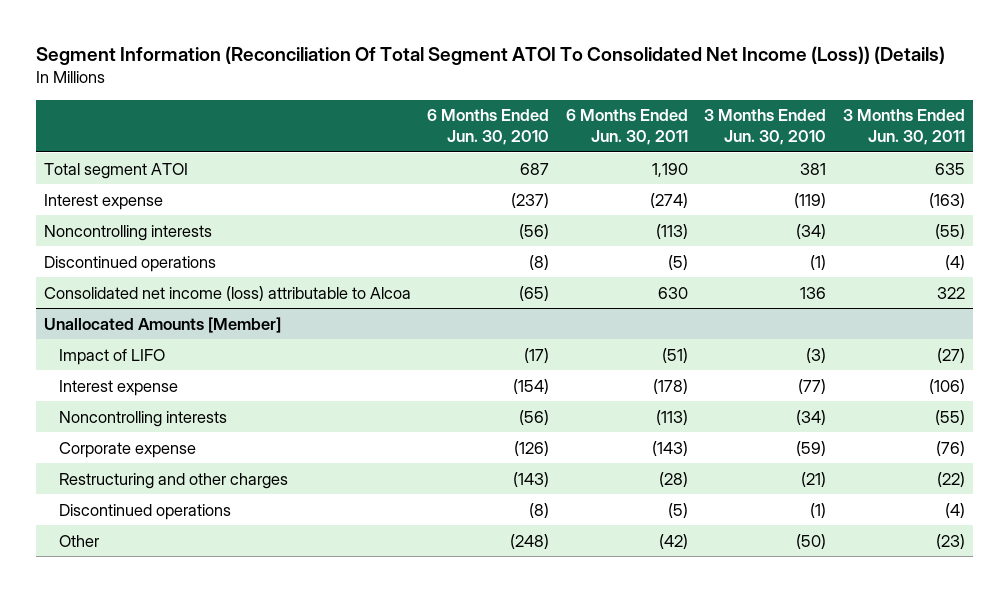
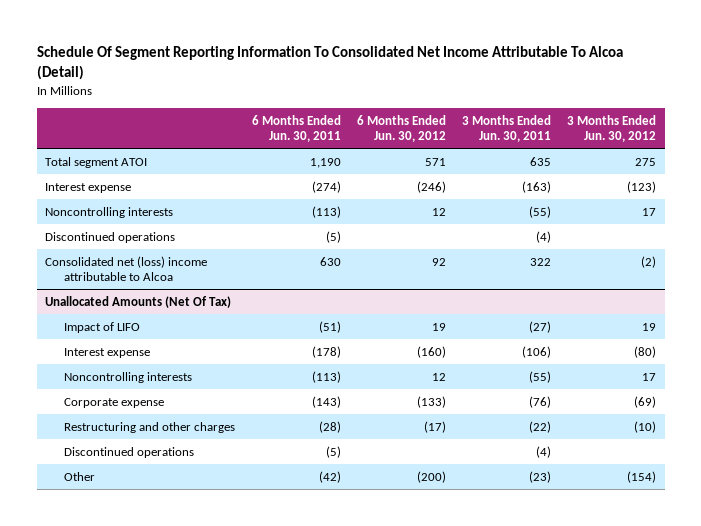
- Segment Information (Reconciliation Of Total Segment ATOI To Consolidated Net Income (Loss)) (Details)
+ Schedule Of Segment Reporting Information To Consolidated Net Income Attributable To Alcoa (Detail)
- | 6 Months Ended Jun. 30, 2010 | 6 Months Ended Jun. 30, 2011 | 3 Months Ended Jun. 30, 2010 | 3 Months Ended Jun. 30, 2011
+ | 6 Months Ended Jun. 30, 2011 | 6 Months Ended Jun. 30, 2012 | 3 Months Ended Jun. 30, 2011 | 3 Months Ended Jun. 30, 2012
- Consolidated net income (loss) attributable to Alcoa | (65) | 630 | 136 | 322
- Unallocated Amounts [Member]
+ Consolidated net (loss) income attributable to Alcoa | 630 | 92 | 322 | (2)
+ Unallocated Amounts (Net Of Tax)

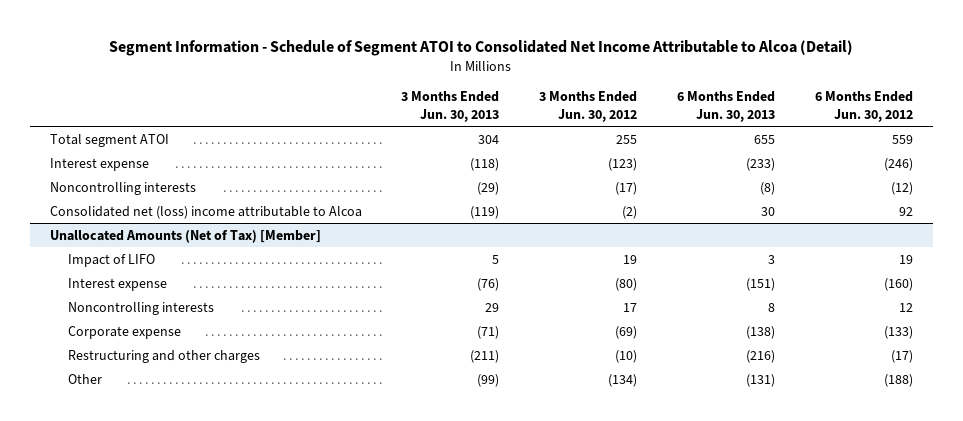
- Schedule Of Segment Reporting Information To Consolidated Net Income Attributable To Alcoa (Detail)
+ Segment Information - Schedule of Segment ATOI to Consolidated Net Income Attributable to Alcoa (Detail)
- | 6 Months Ended Jun. 30, 2011 | 6 Months Ended Jun. 30, 2012 | 3 Months Ended Jun. 30, 2011 | 3 Months Ended Jun. 30, 2012
+ | 3 Months Ended Jun. 30, 2013 | 3 Months Ended Jun. 30, 2012 | 6 Months Ended Jun. 30, 2013 | 6 Months Ended Jun. 30, 2012
- Total segment ATOI | 1,190 | 571 | 635 | 275
+ Total segment ATOI | 304 | 255 | 655 | 559
- Noncontrolling interests | (113) | 12 | (55) | 17
- Discontinued operations | (5) | | (4) |
+ Noncontrolling interests | (29) | (17) | (8) | (12)
- Unallocated Amounts (Net Of Tax)
+ Unallocated Amounts (Net of Tax) [Member]
- Discontinued operations | (5) | | (4) |
- Other | (42) | (200) | (23) | (154)
+ Other | (99) | (134) | (131) | (188)

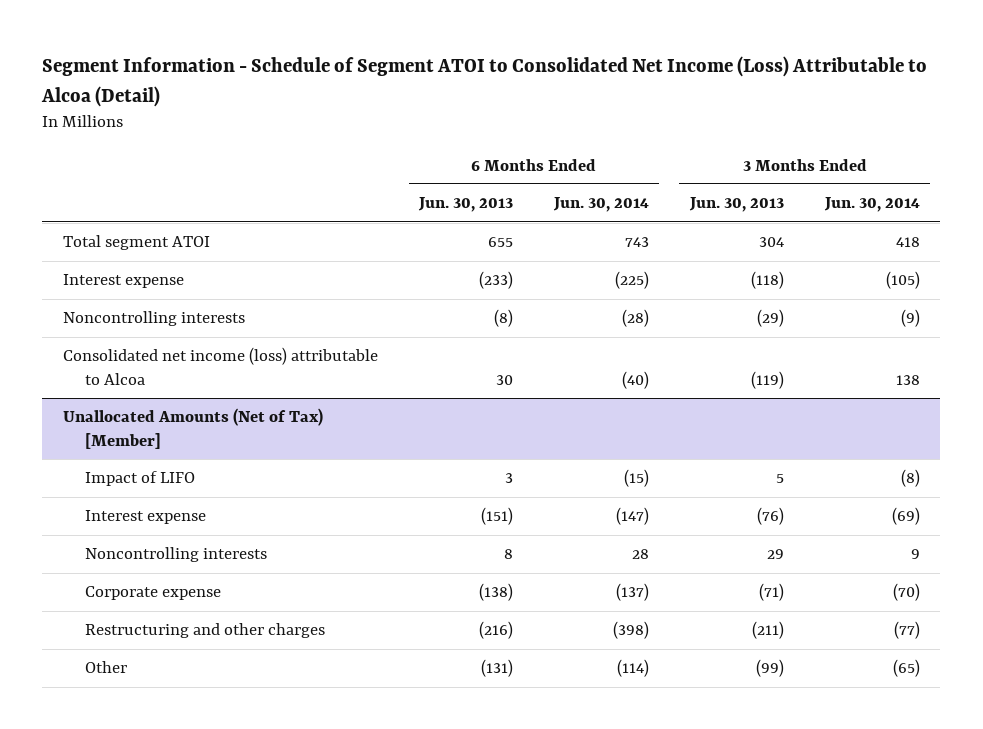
- Segment Information - Schedule of Segment ATOI to Consolidated Net Income Attributable to Alcoa (Detail)
+ Segment Information - Schedule of Segment ATOI to Consolidated Net Income (Loss) Attributable to Alcoa (Detail)
- | 3 Months Ended Jun. 30, 2013 | 3 Months Ended Jun. 30, 2012 | 6 Months Ended Jun. 30, 2013 | 6 Months Ended Jun. 30, 2012
+ | 6 Months Ended Jun. 30, 2013 | 6 Months Ended Jun. 30, 2014 | 3 Months Ended Jun. 30, 2013 | 3 Months Ended Jun. 30, 2014
- Consolidated net (loss) income attributable to Alcoa | (119) | (2) | 30 | 92
+ Consolidated net income (loss) attributable to Alcoa | 30 | (40) | (119) | 138

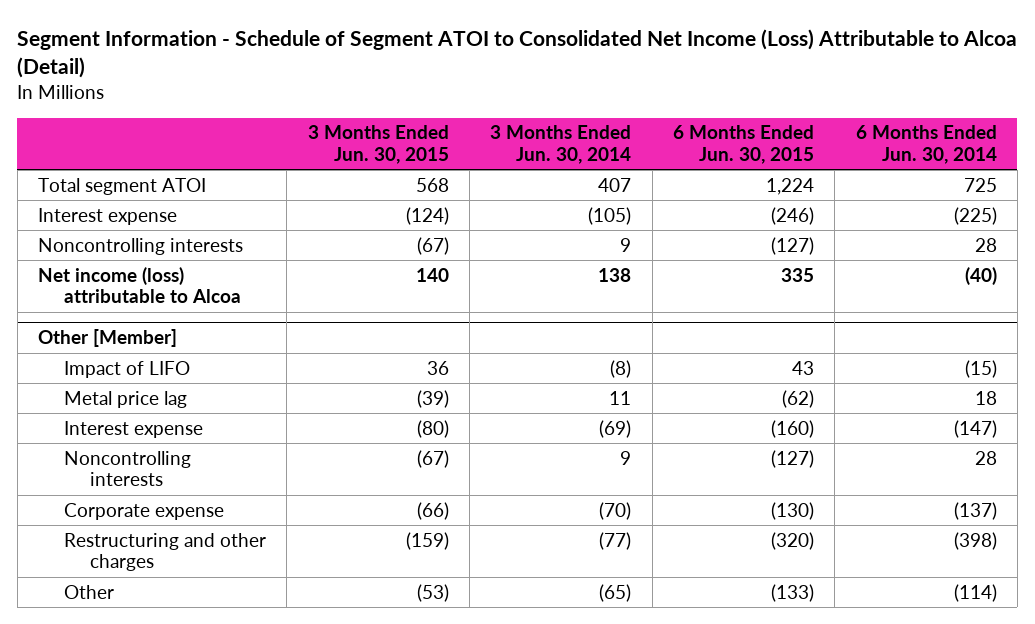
- | 6 Months Ended Jun. 30, 2013 | 6 Months Ended Jun. 30, 2014 | 3 Months Ended Jun. 30, 2013 | 3 Months Ended Jun. 30, 2014
+ | 3 Months Ended Jun. 30, 2015 | 3 Months Ended Jun. 30, 2014 | 6 Months Ended Jun. 30, 2015 | 6 Months Ended Jun. 30, 2014
- Total segment ATOI | 655 | 743 | 304 | 418
+ Total segment ATOI | 568 | 407 | 1,224 | 725
- Noncontrolling interests | (8) | (28) | (29) | (9)
- Consolidated net income (loss) attributable to Alcoa | 30 | (40) | (119) | 138
- Unallocated Amounts (Net of Tax) [Member]
+ Noncontrolling interests | (67) | 9 | (127) | 28
+ Net income (loss) attributable to Alcoa | 140 | 138 | 335 | (40)
+ Other [Member]
+ Metal price lag | (39) | 11 | (62) | 18

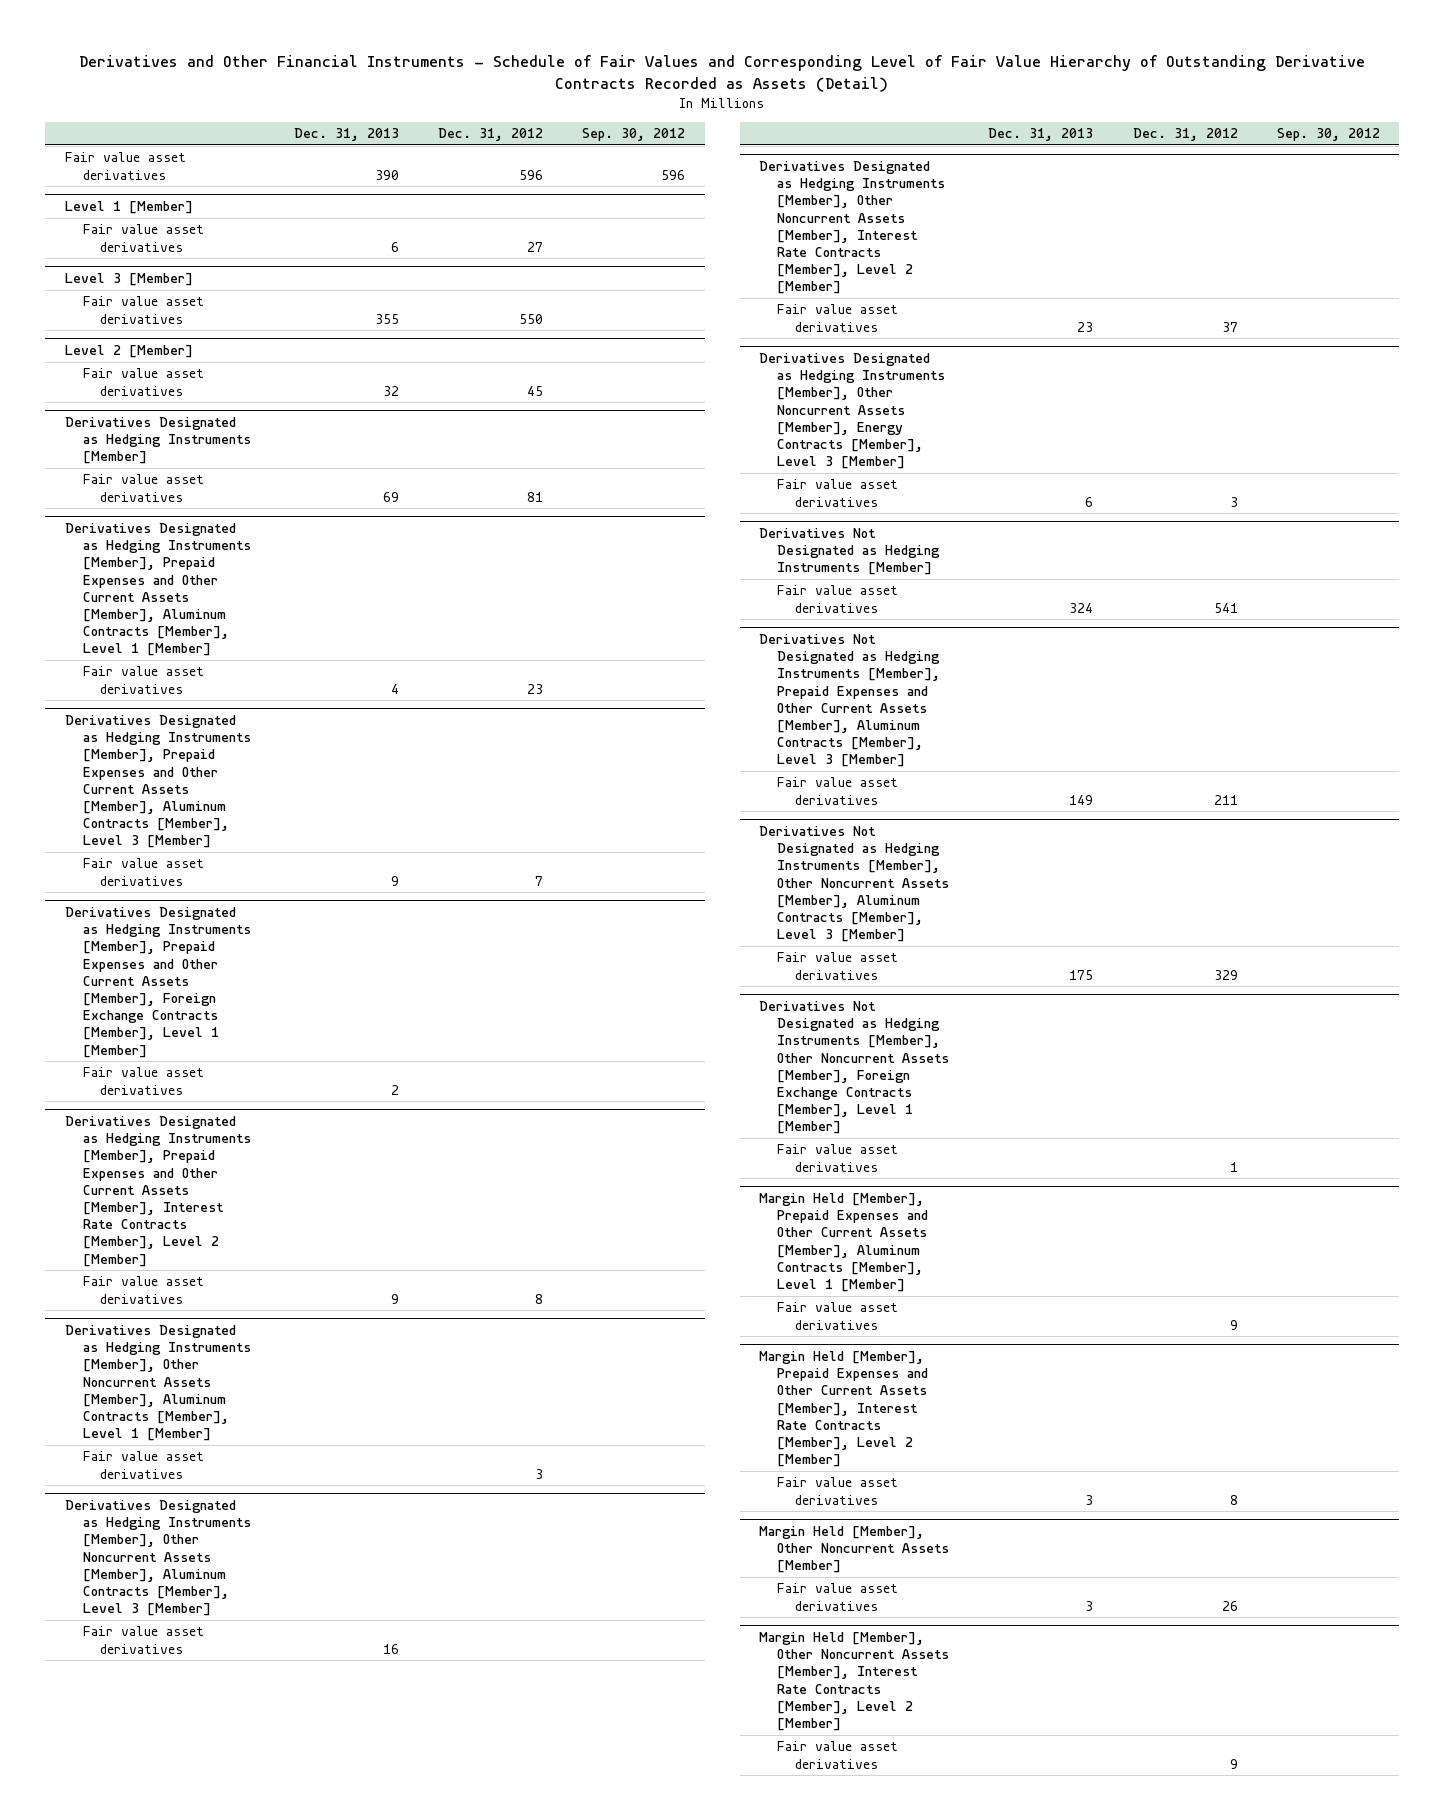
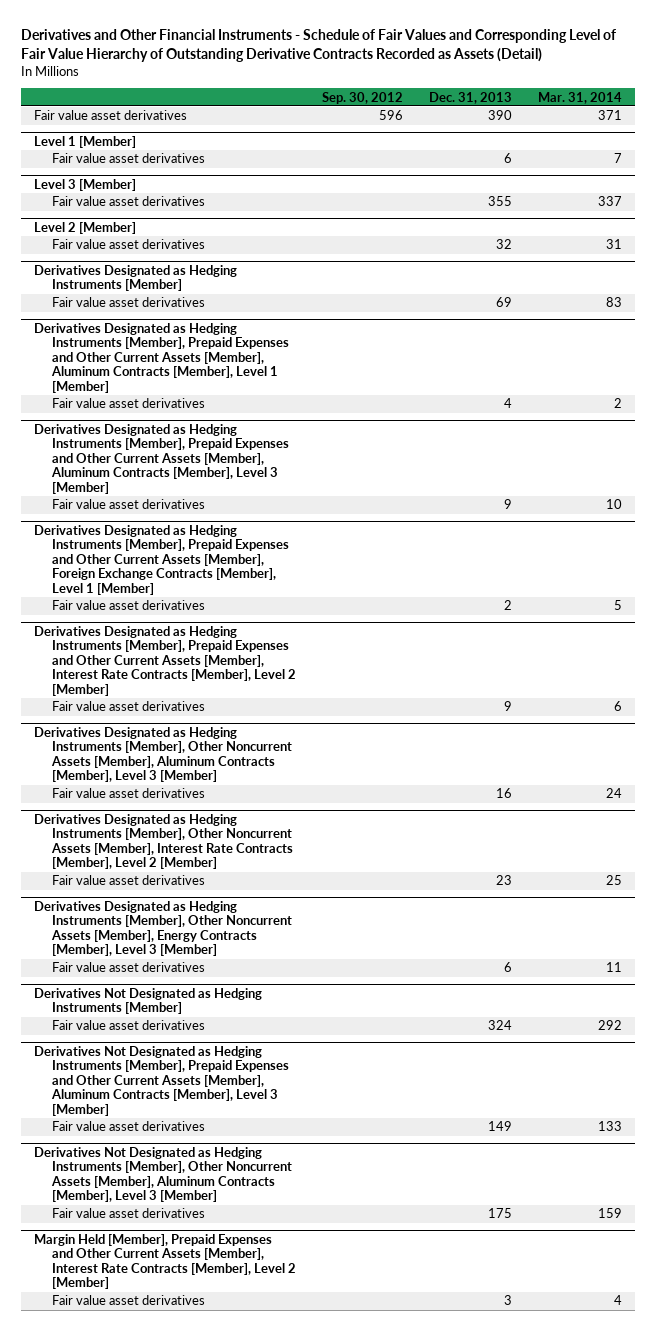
- | Dec. 31, 2013 | Dec. 31, 2012 | Sep. 30, 2012
+ | Sep. 30, 2012 | Dec. 31, 2013 | Mar. 31, 2014
- Derivatives Designated as Hedging Instruments [Member], Other Noncurrent Assets [Member], Aluminum Contracts [Member], Level 1 [Member]
- Fair value asset derivatives | | 3 |
- Derivatives Not Designated as Hedging Instruments [Member], Other Noncurrent Assets [Member], Foreign Exchange Contracts [Member], Level 1 [Member]
- Fair value asset derivatives | | 1 |
- Margin Held [Member], Prepaid Expenses and Other Current Assets [Member], Aluminum Contracts [Member], Level 1 [Member]
- Fair value asset derivatives | | 9 |
- Margin Held [Member], Other Noncurrent Assets [Member]
- Fair value asset derivatives | 3 | 26 |
- Margin Held [Member], Other Noncurrent Assets [Member], Interest Rate Contracts [Member], Level 2 [Member]
- Fair value asset derivatives | | 9 |

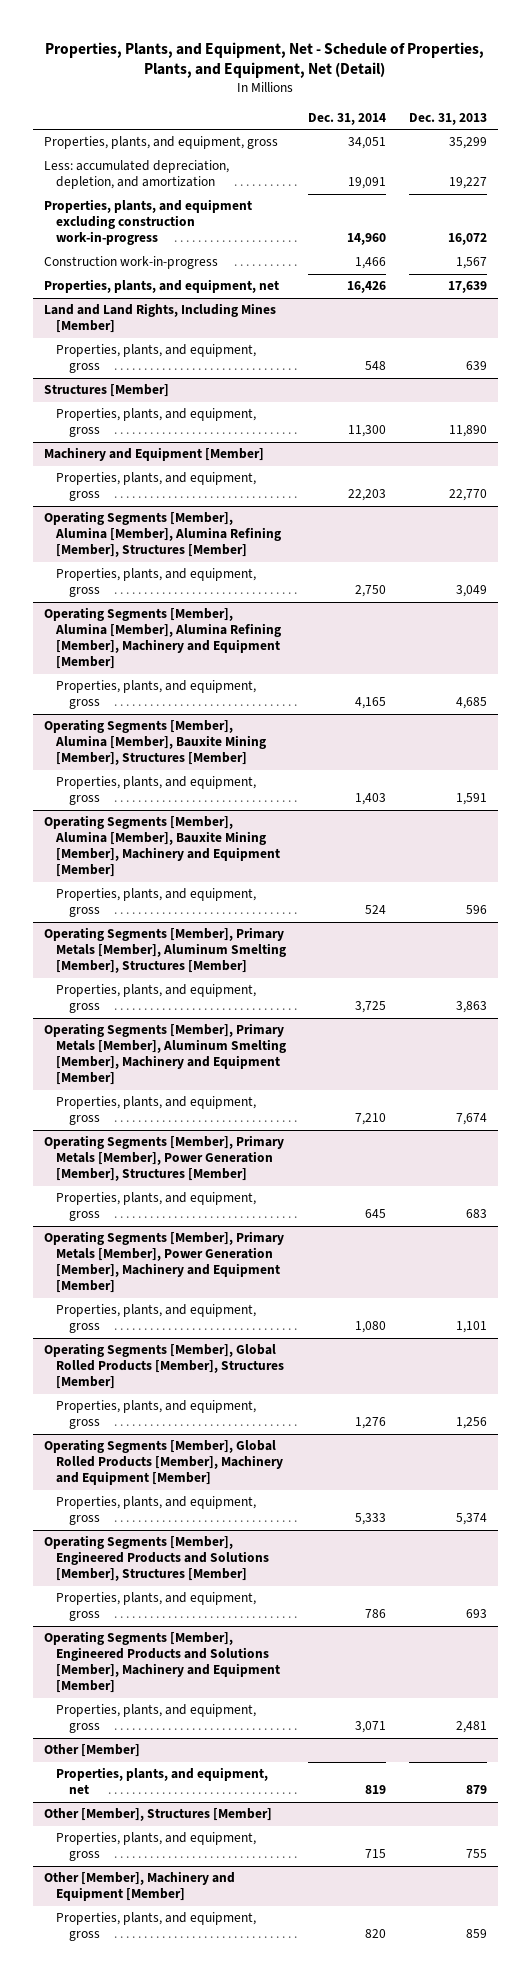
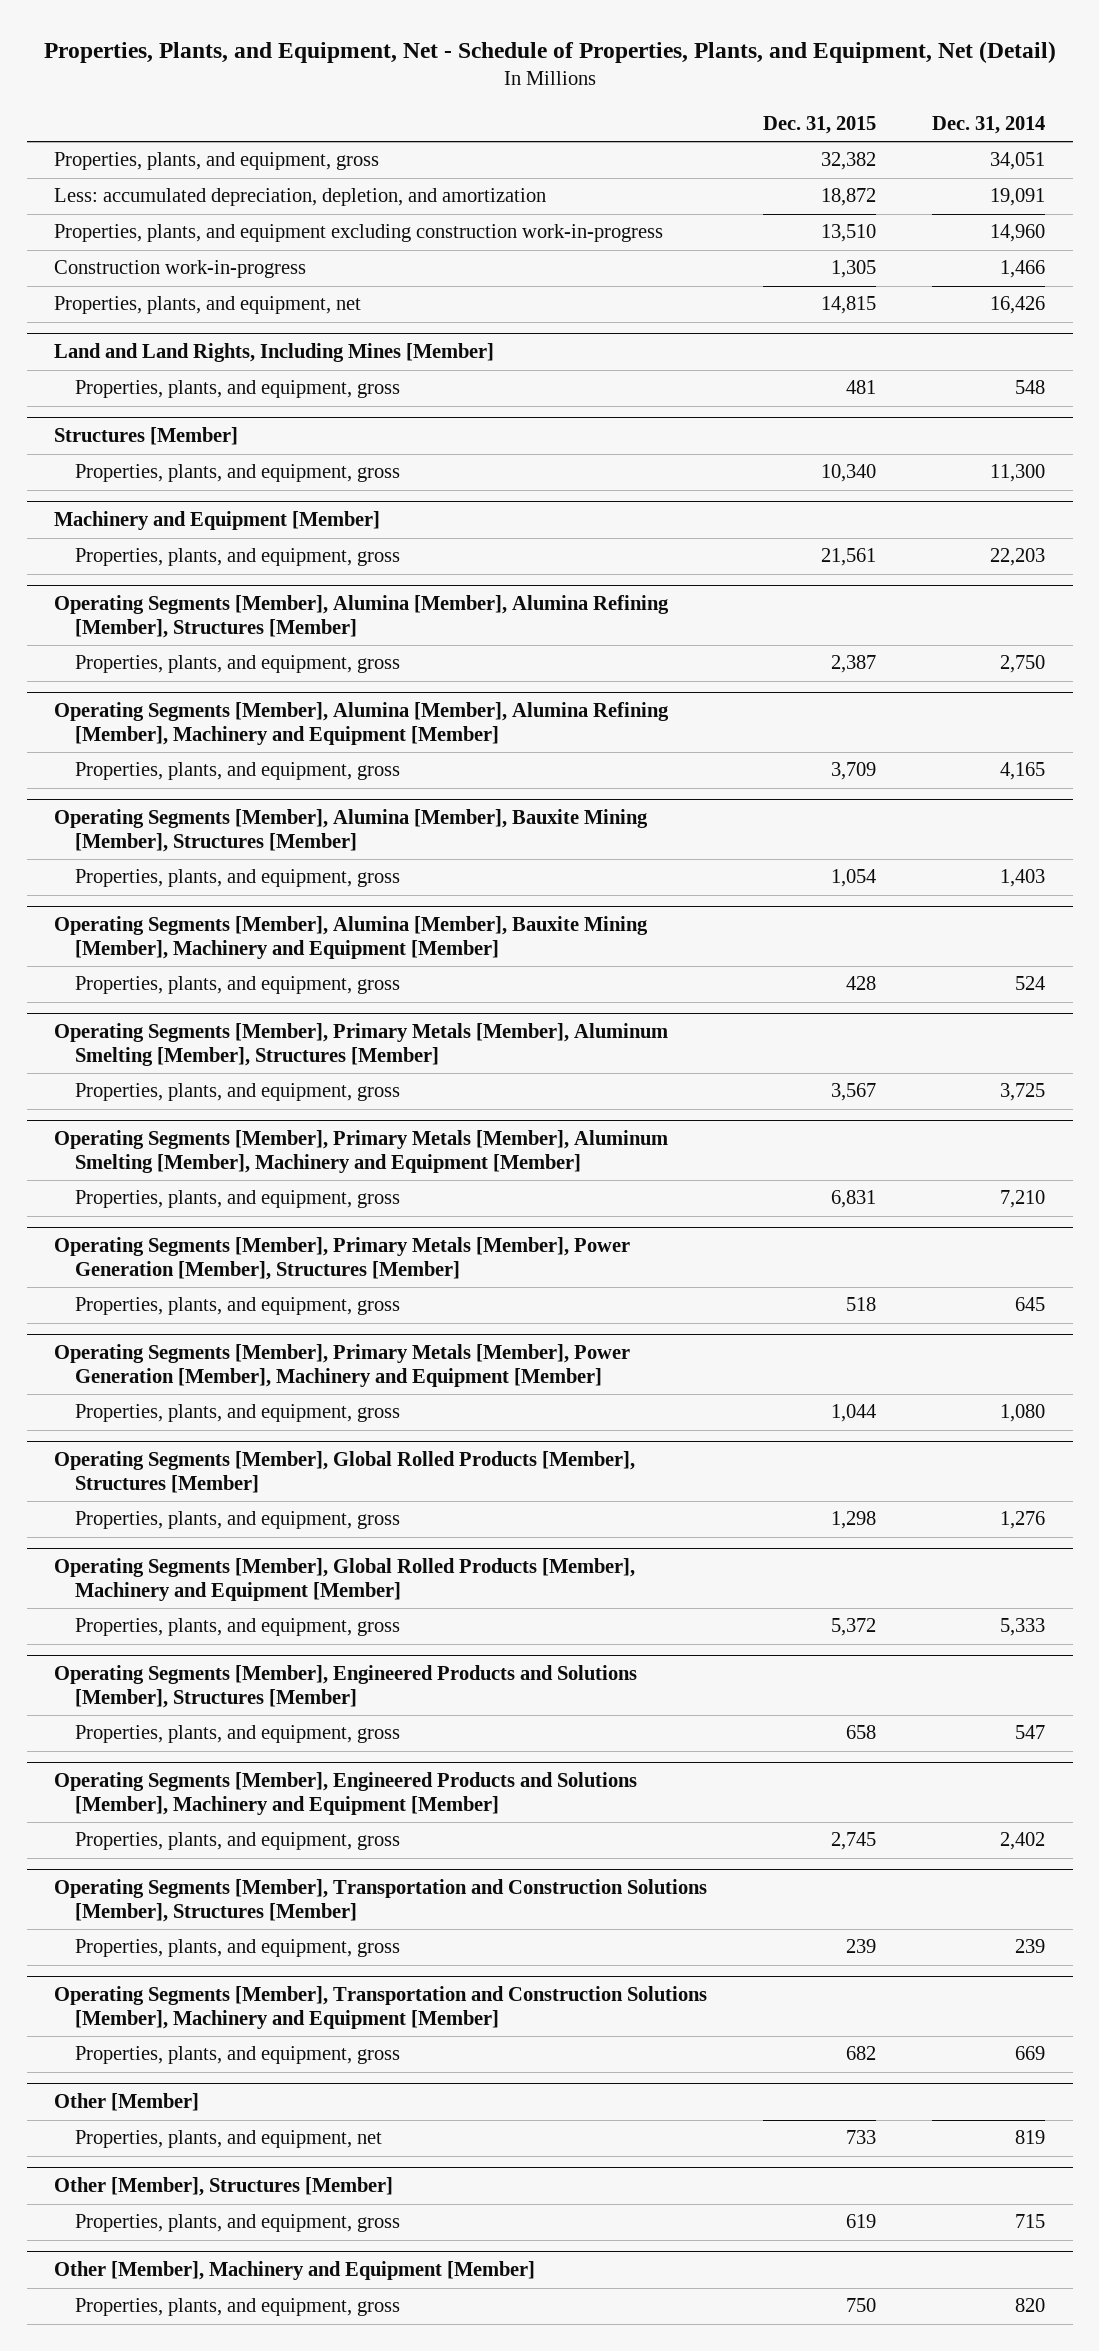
- | Dec. 31, 2014 | Dec. 31, 2013
+ | Dec. 31, 2015 | Dec. 31, 2014
@ Operating Segments [Member], Engineered Products and Solutions [Member], Structures [Member]
- Properties, plants, and equipment, gross | 786 | 693
+ Properties, plants, and equipment, gross | 658 | 547
@ Operating Segments [Member], Engineered Products and Solutions [Member], Machinery and Equipment [Member]
- Properties, plants, and equipment, gross | 3,071 | 2,481
+ Properties, plants, and equipment, gross | 2,745 | 2,402
+ Operating Segments [Member], Transportation and Construction Solutions [Member], Structures [Member]
+ Properties, plants, and equipment, gross | 239 | 239
+ Operating Segments [Member], Transportation and Construction Solutions [Member], Machinery and Equipment [Member]
+ Properties, plants, and equipment, gross | 682 | 669

